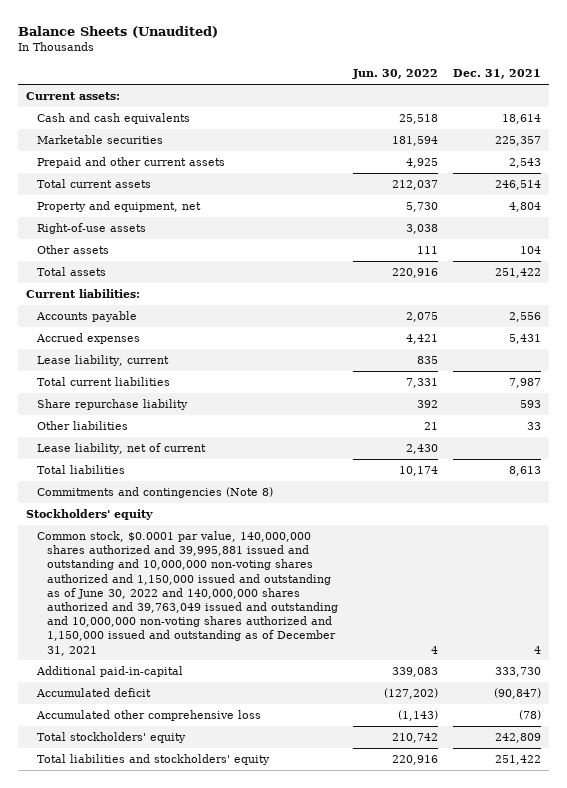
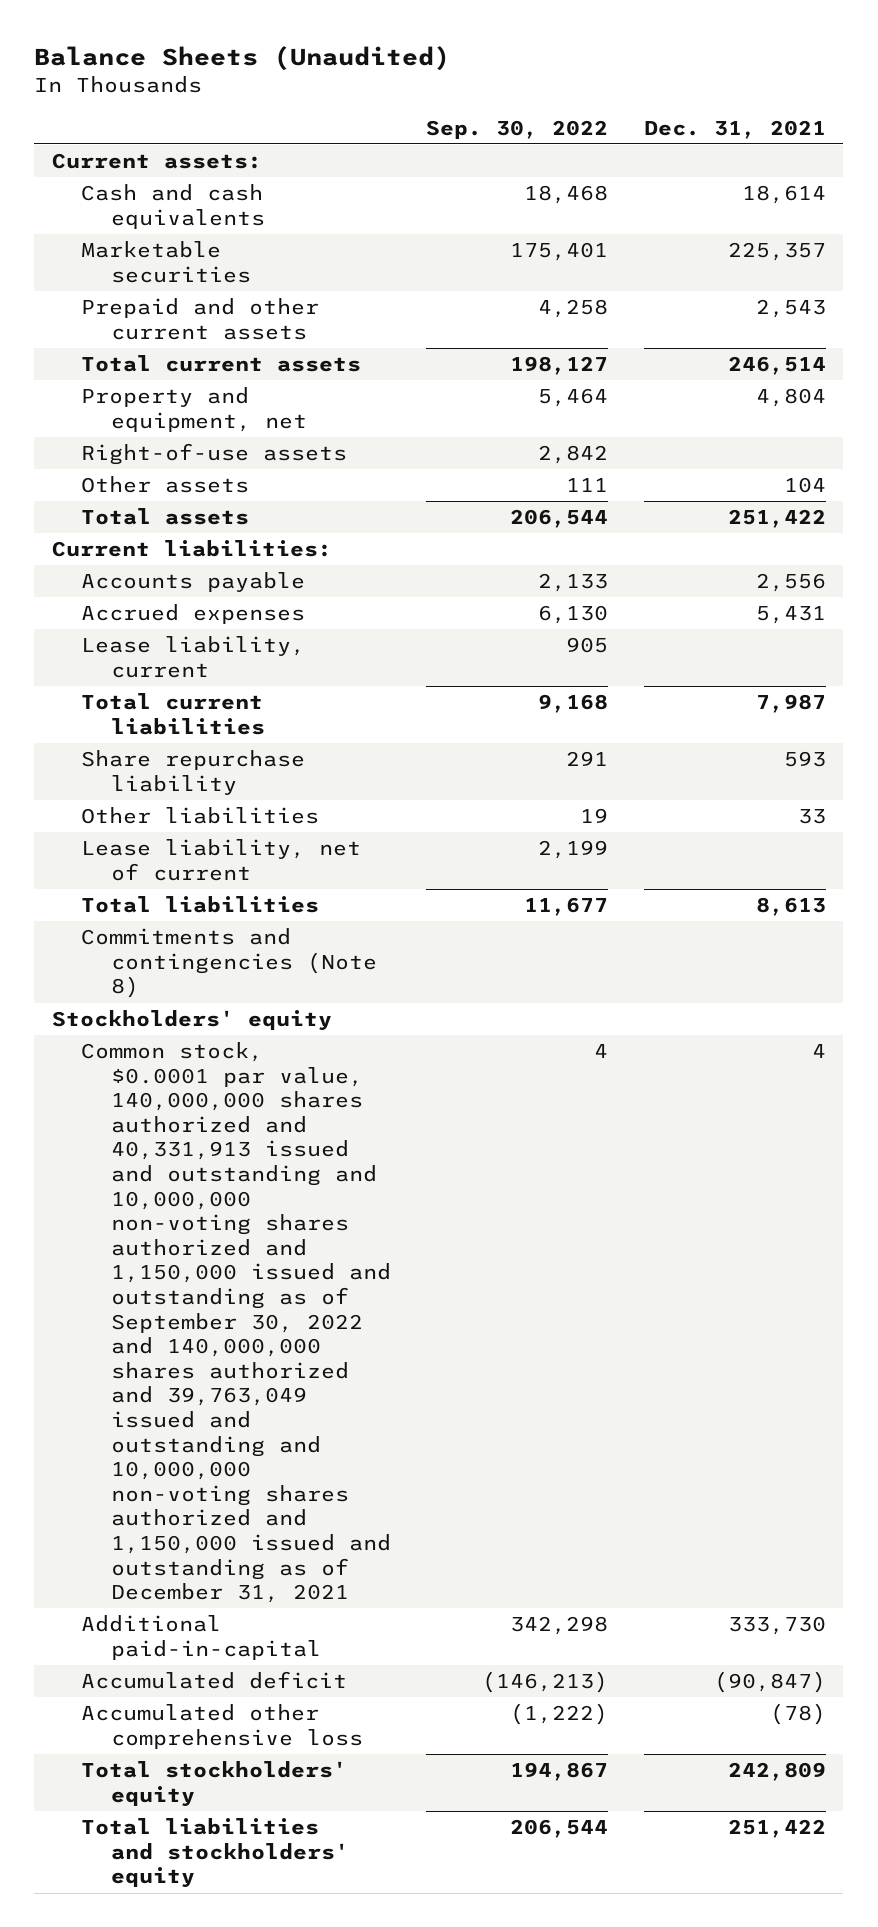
- | Jun. 30, 2022 | Dec. 31, 2021
+ | Sep. 30, 2022 | Dec. 31, 2021
- Common stock, $0.0001 par value, 140,000,000 shares authorized and 39,995,881 issued and outstanding and 10,000,000 non-voting shares authorized and 1,150,000 issued and outstanding as of June 30, 2022 and 140,000,000 shares authorized and 39,763,049 issued and outstanding and 10,000,000 non-voting shares authorized and 1,150,000 issued and outstanding as of December 31, 2021 | 4 | 4
+ Common stock, $0.0001 par value, 140,000,000 shares authorized and 40,331,913 issued and outstanding and 10,000,000 non-voting shares authorized and 1,150,000 issued and outstanding as of September 30, 2022 and 140,000,000 shares authorized and 39,763,049 issued and outstanding and 10,000,000 non-voting shares authorized and 1,150,000 issued and outstanding as of December 31, 2021 | 4 | 4

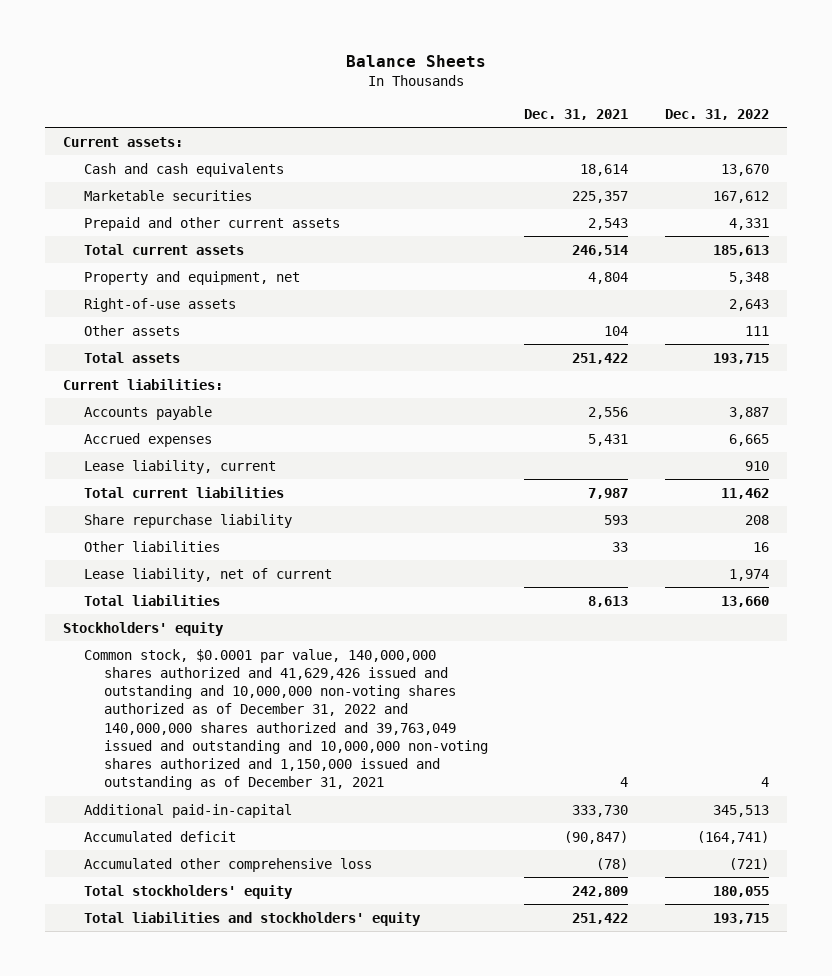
- Balance Sheets (Unaudited)
+ Balance Sheets
- | Sep. 30, 2022 | Dec. 31, 2021
+ | Dec. 31, 2021 | Dec. 31, 2022
- Commitments and contingencies (Note 8)
- Common stock, $0.0001 par value, 140,000,000 shares authorized and 40,331,913 issued and outstanding and 10,000,000 non-voting shares authorized and 1,150,000 issued and outstanding as of September 30, 2022 and 140,000,000 shares authorized and 39,763,049 issued and outstanding and 10,000,000 non-voting shares authorized and 1,150,000 issued and outstanding as of December 31, 2021 | 4 | 4
+ Common stock, $0.0001 par value, 140,000,000 shares authorized and 41,629,426 issued and outstanding and 10,000,000 non-voting shares authorized as of December 31, 2022 and 140,000,000 shares authorized and 39,763,049 issued and outstanding and 10,000,000 non-voting shares authorized and 1,150,000 issued and outstanding as of December 31, 2021 | 4 | 4

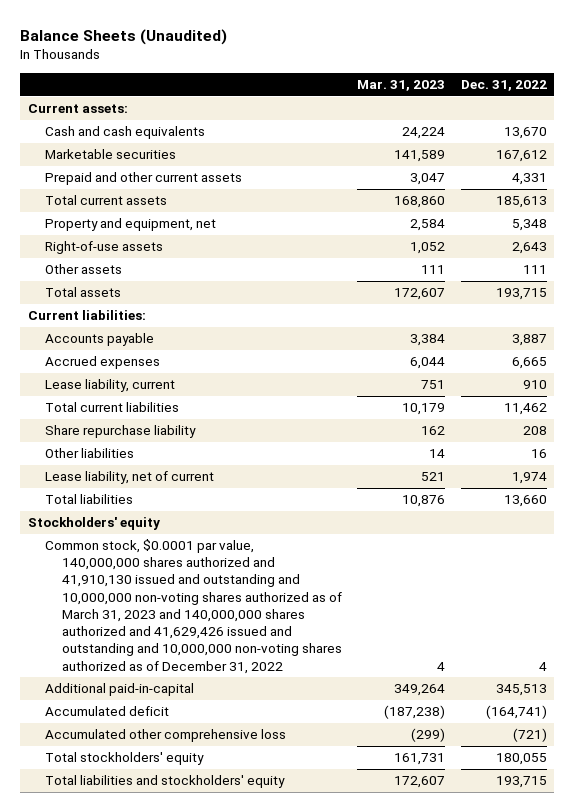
- Balance Sheets
+ Balance Sheets (Unaudited)
- | Dec. 31, 2021 | Dec. 31, 2022
+ | Mar. 31, 2023 | Dec. 31, 2022
- Common stock, $0.0001 par value, 140,000,000 shares authorized and 41,629,426 issued and outstanding and 10,000,000 non-voting shares authorized as of December 31, 2022 and 140,000,000 shares authorized and 39,763,049 issued and outstanding and 10,000,000 non-voting shares authorized and 1,150,000 issued and outstanding as of December 31, 2021 | 4 | 4
+ Common stock, $0.0001 par value, 140,000,000 shares authorized and 41,910,130 issued and outstanding and 10,000,000 non-voting shares authorized as of March 31, 2023 and 140,000,000 shares authorized and 41,629,426 issued and outstanding and 10,000,000 non-voting shares authorized as of December 31, 2022 | 4 | 4

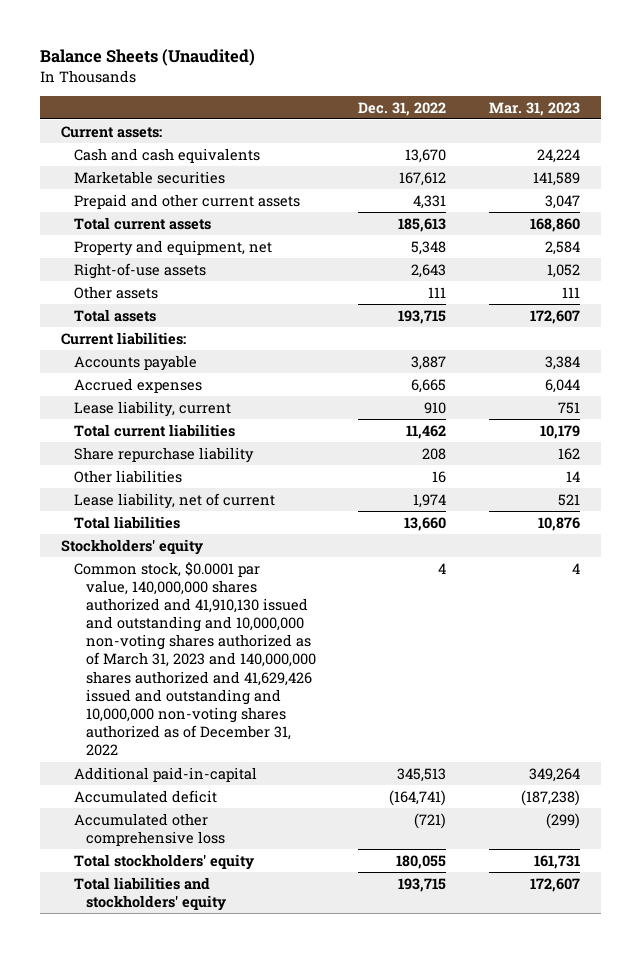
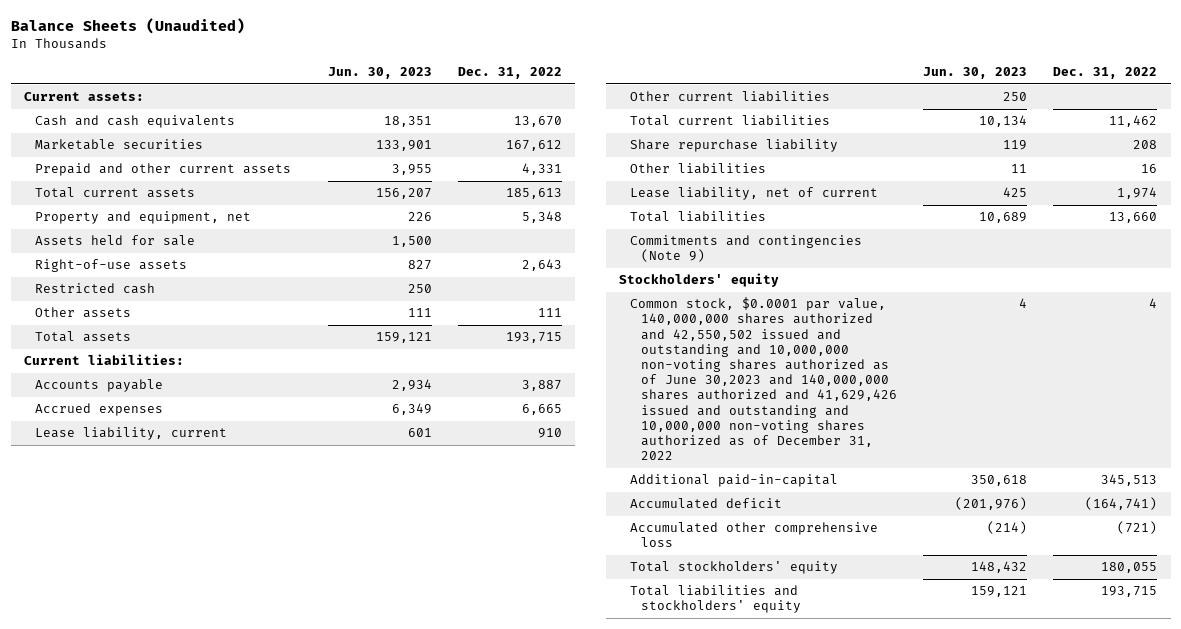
- | Dec. 31, 2022 | Mar. 31, 2023
+ | Jun. 30, 2023 | Dec. 31, 2022
+ Assets held for sale | 1,500 |
+ Restricted cash | 250 |
+ Other current liabilities | 250 |
+ Commitments and contingencies (Note 9)
- Common stock, $0.0001 par value, 140,000,000 shares authorized and 41,910,130 issued and outstanding and 10,000,000 non-voting shares authorized as of March 31, 2023 and 140,000,000 shares authorized and 41,629,426 issued and outstanding and 10,000,000 non-voting shares authorized as of December 31, 2022 | 4 | 4
+ Common stock, $0.0001 par value, 140,000,000 shares authorized and 42,550,502 issued and outstanding and 10,000,000 non-voting shares authorized as of June 30,2023 and 140,000,000 shares authorized and 41,629,426 issued and outstanding and 10,000,000 non-voting shares authorized as of December 31, 2022 | 4 | 4

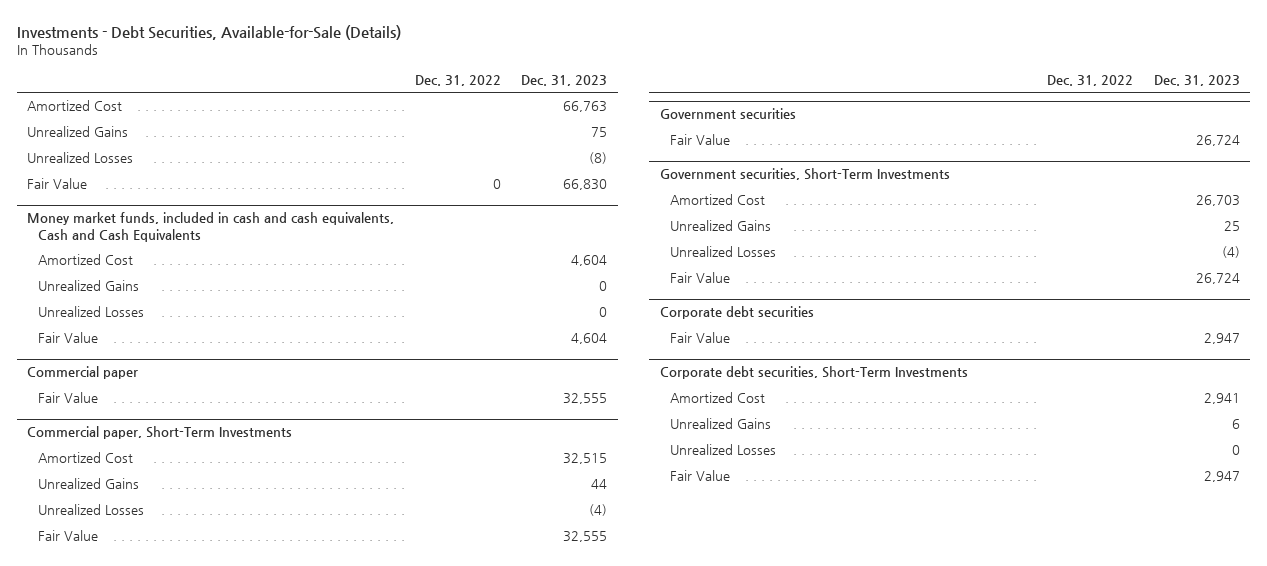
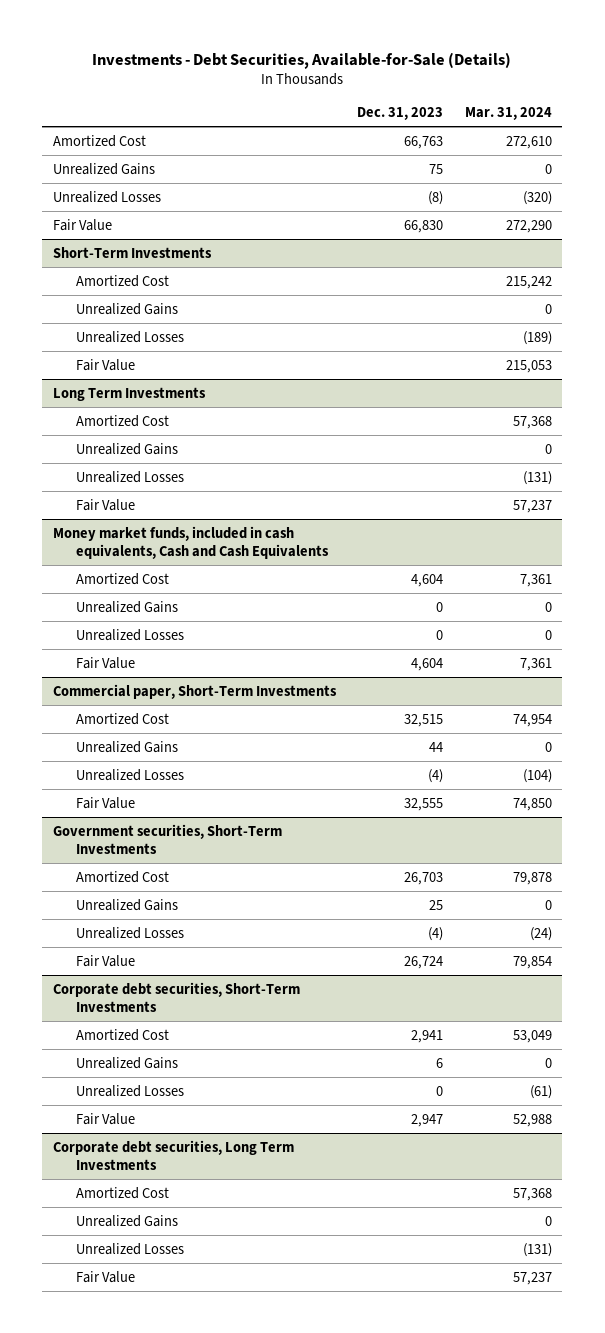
- | Dec. 31, 2022 | Dec. 31, 2023
+ | Dec. 31, 2023 | Mar. 31, 2024
- Money market funds, included in cash and cash equivalents, Cash and Cash Equivalents
+ Short-Term Investments
+ Amortized Cost | | 215,242
+ Unrealized Gains | | 0
+ Unrealized Losses | | (189)
+ Fair Value | | 215,053
+ Long Term Investments
+ Amortized Cost | | 57,368
+ Unrealized Gains | | 0
+ Unrealized Losses | | (131)
+ Fair Value | | 57,237
+ Money market funds, included in cash equivalents, Cash and Cash Equivalents
- Commercial paper
- Fair Value | | 32,555
- Government securities
- Fair Value | | 26,724
- Corporate debt securities
- Fair Value | | 2,947
+ Corporate debt securities, Long Term Investments
+ Amortized Cost | | 57,368
+ Unrealized Gains | | 0
+ Unrealized Losses | | (131)
+ Fair Value | | 57,237

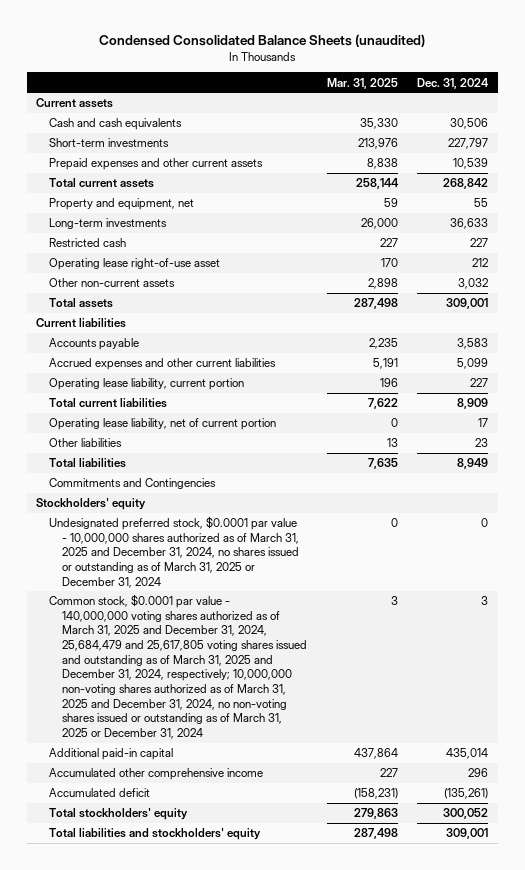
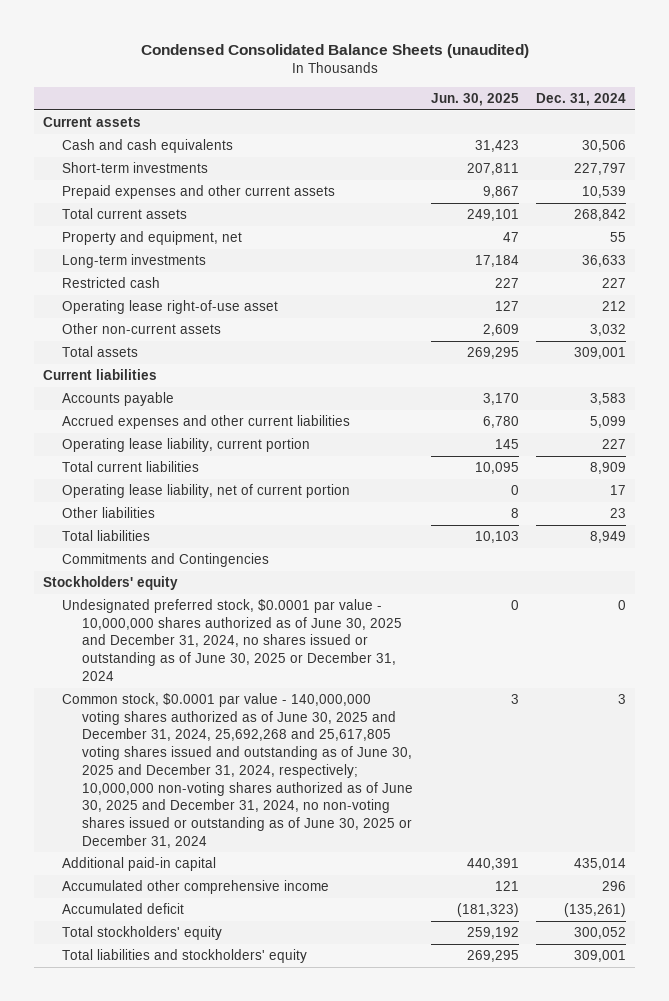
- | Mar. 31, 2025 | Dec. 31, 2024
+ | Jun. 30, 2025 | Dec. 31, 2024
- Undesignated preferred stock, $0.0001 par value - 10,000,000 shares authorized as of March 31, 2025 and December 31, 2024, no shares issued or outstanding as of March 31, 2025 or December 31, 2024 | 0 | 0
- Common stock, $0.0001 par value - 140,000,000 voting shares authorized as of March 31, 2025 and December 31, 2024, 25,684,479 and 25,617,805 voting shares issued and outstanding as of March 31, 2025 and December 31, 2024, respectively; 10,000,000 non-voting shares authorized as of March 31, 2025 and December 31, 2024, no non-voting shares issued or outstanding as of March 31, 2025 or December 31, 2024 | 3 | 3
+ Undesignated preferred stock, $0.0001 par value - 10,000,000 shares authorized as of June 30, 2025 and December 31, 2024, no shares issued or outstanding as of June 30, 2025 or December 31, 2024 | 0 | 0
+ Common stock, $0.0001 par value - 140,000,000 voting shares authorized as of June 30, 2025 and December 31, 2024, 25,692,268 and 25,617,805 voting shares issued and outstanding as of June 30, 2025 and December 31, 2024, respectively; 10,000,000 non-voting shares authorized as of June 30, 2025 and December 31, 2024, no non-voting shares issued or outstanding as of June 30, 2025 or December 31, 2024 | 3 | 3

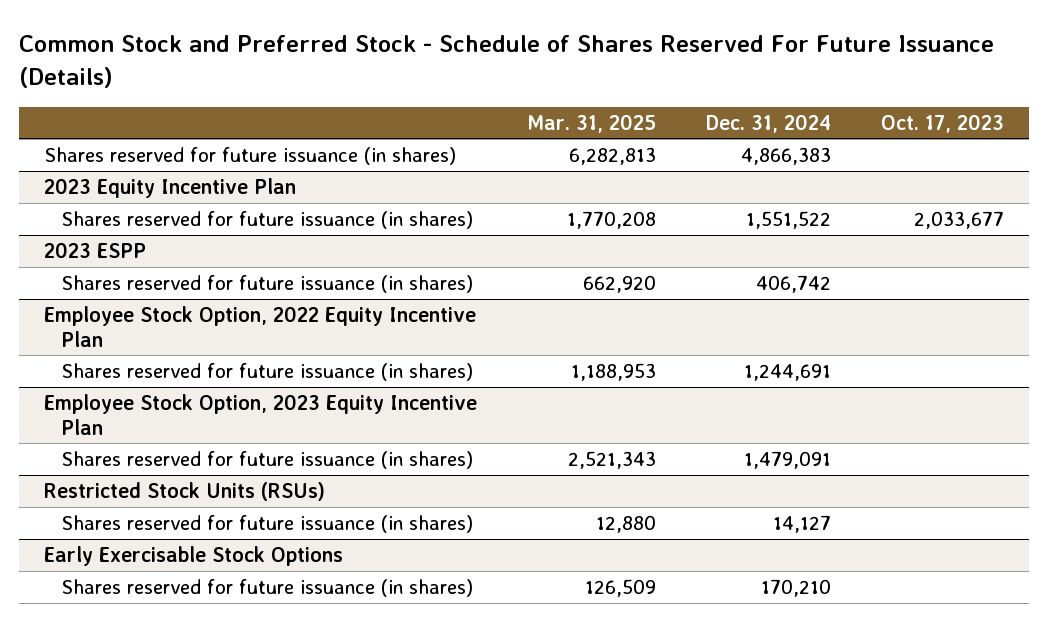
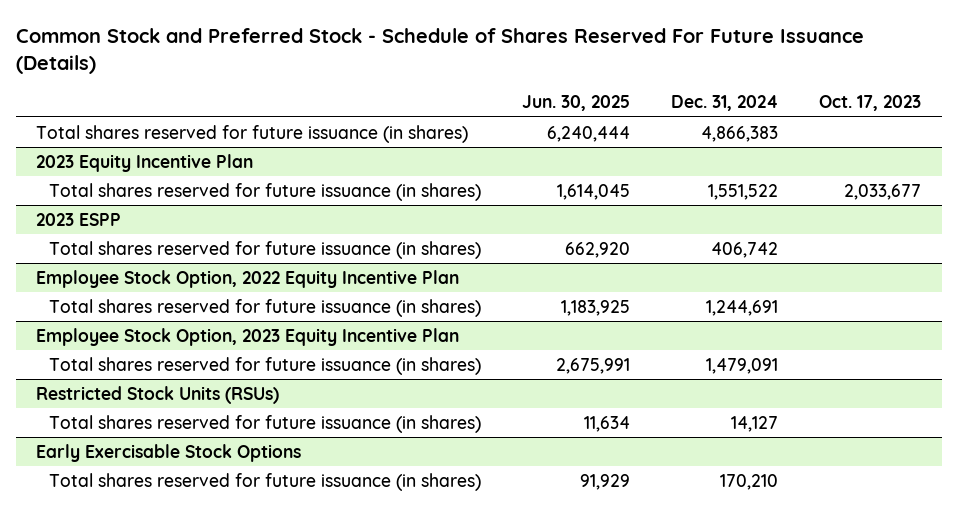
- | Mar. 31, 2025 | Dec. 31, 2024 | Oct. 17, 2023
+ | Jun. 30, 2025 | Dec. 31, 2024 | Oct. 17, 2023
- Shares reserved for future issuance (in shares) | 6,282,813 | 4,866,383 |
+ Total shares reserved for future issuance (in shares) | 6,240,444 | 4,866,383 |
@ 2023 Equity Incentive Plan
- Shares reserved for future issuance (in shares) | 1,770,208 | 1,551,522 | 2,033,677
+ Total shares reserved for future issuance (in shares) | 1,614,045 | 1,551,522 | 2,033,677
@ 2023 ESPP
- Shares reserved for future issuance (in shares) | 662,920 | 406,742 |
+ Total shares reserved for future issuance (in shares) | 662,920 | 406,742 |
@ Employee Stock Option, 2022 Equity Incentive Plan
- Shares reserved for future issuance (in shares) | 1,188,953 | 1,244,691 |
+ Total shares reserved for future issuance (in shares) | 1,183,925 | 1,244,691 |
@ Employee Stock Option, 2023 Equity Incentive Plan
- Shares reserved for future issuance (in shares) | 2,521,343 | 1,479,091 |
+ Total shares reserved for future issuance (in shares) | 2,675,991 | 1,479,091 |
@ Restricted Stock Units (RSUs)
- Shares reserved for future issuance (in shares) | 12,880 | 14,127 |
+ Total shares reserved for future issuance (in shares) | 11,634 | 14,127 |
@ Early Exercisable Stock Options
- Shares reserved for future issuance (in shares) | 126,509 | 170,210 |
+ Total shares reserved for future issuance (in shares) | 91,929 | 170,210 |

